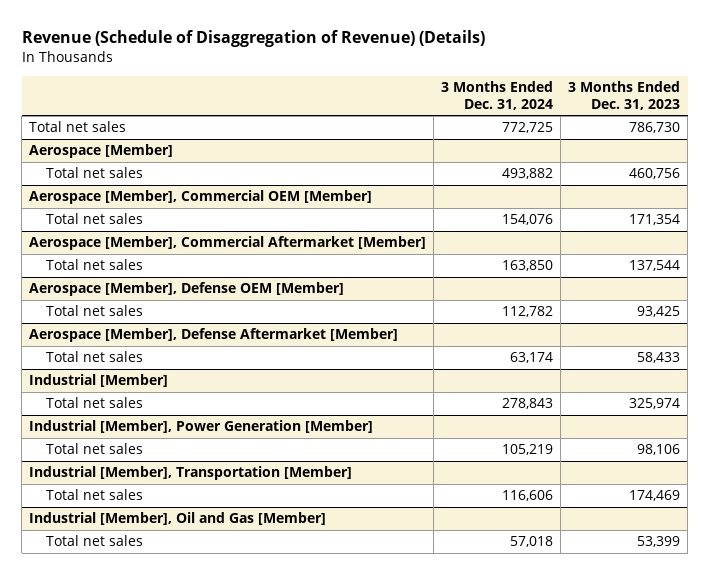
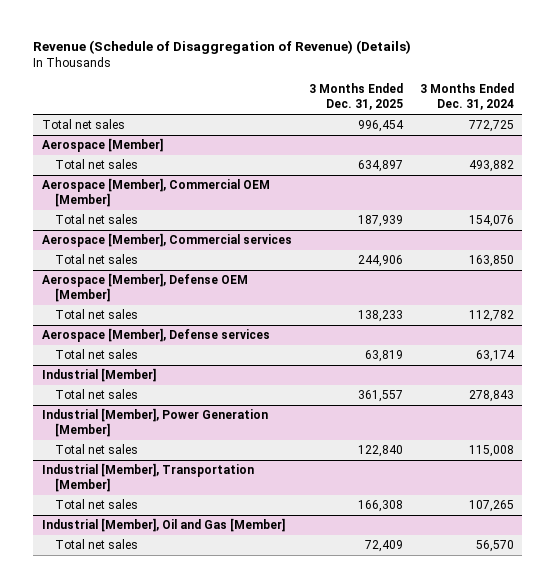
- | 3 Months Ended Dec. 31, 2024 | 3 Months Ended Dec. 31, 2023
+ | 3 Months Ended Dec. 31, 2025 | 3 Months Ended Dec. 31, 2024
- Aerospace [Member], Commercial Aftermarket [Member]
+ Aerospace [Member], Commercial services
- Aerospace [Member], Defense Aftermarket [Member]
+ Aerospace [Member], Defense services
@ Industrial [Member], Power Generation [Member]
- Total net sales | 105,219 | 98,106
+ Total net sales | 122,840 | 115,008
@ Industrial [Member], Transportation [Member]
- Total net sales | 116,606 | 174,469
+ Total net sales | 166,308 | 107,265
@ Industrial [Member], Oil and Gas [Member]
- Total net sales | 57,018 | 53,399
+ Total net sales | 72,409 | 56,570

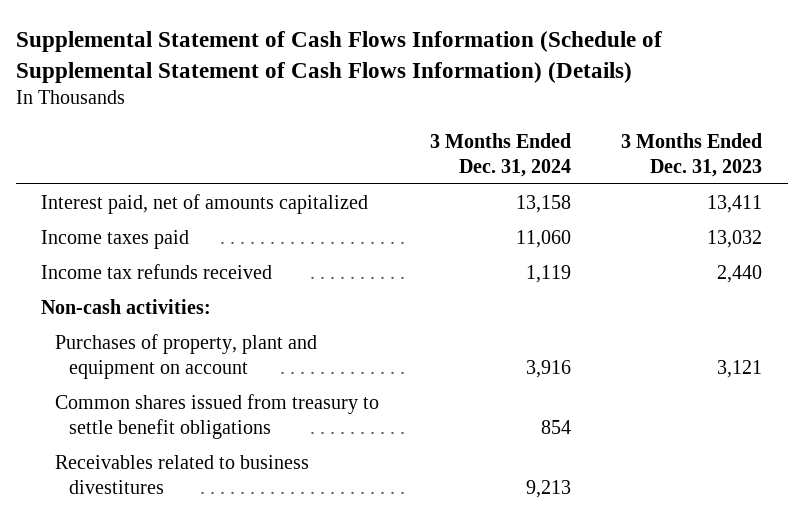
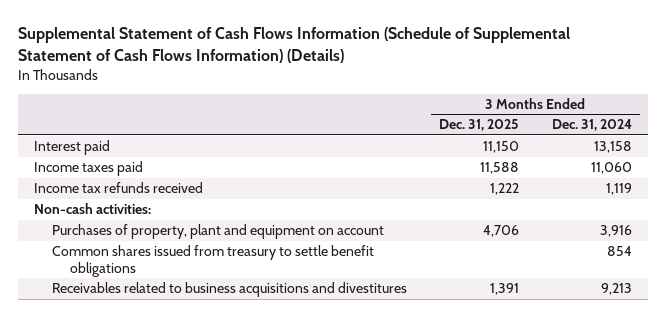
- | 3 Months Ended Dec. 31, 2024 | 3 Months Ended Dec. 31, 2023
+ | 3 Months Ended Dec. 31, 2025 | 3 Months Ended Dec. 31, 2024
- Interest paid, net of amounts capitalized | 13,158 | 13,411
+ Interest paid | 11,150 | 13,158
- Receivables related to business divestitures | 9,213 |
+ Receivables related to business acquisitions and divestitures | 1,391 | 9,213

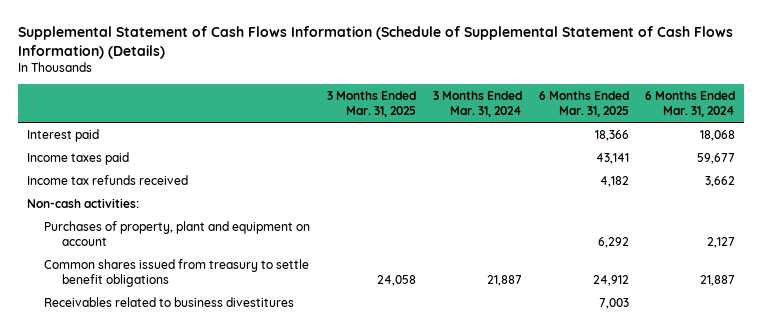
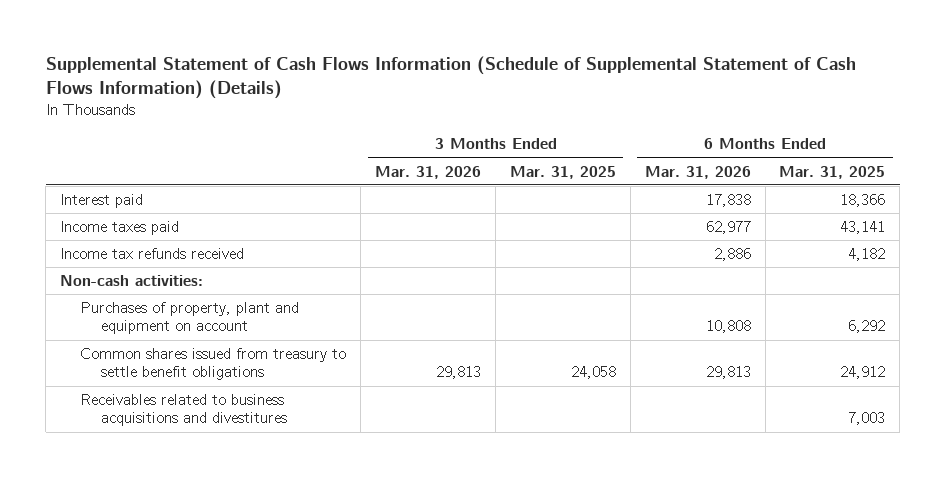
- | 3 Months Ended Mar. 31, 2025 | 3 Months Ended Mar. 31, 2024 | 6 Months Ended Mar. 31, 2025 | 6 Months Ended Mar. 31, 2024
+ | 3 Months Ended Mar. 31, 2026 | 3 Months Ended Mar. 31, 2025 | 6 Months Ended Mar. 31, 2026 | 6 Months Ended Mar. 31, 2025
- Receivables related to business divestitures | | | 7,003 |
+ Receivables related to business acquisitions and divestitures | | | | 7,003

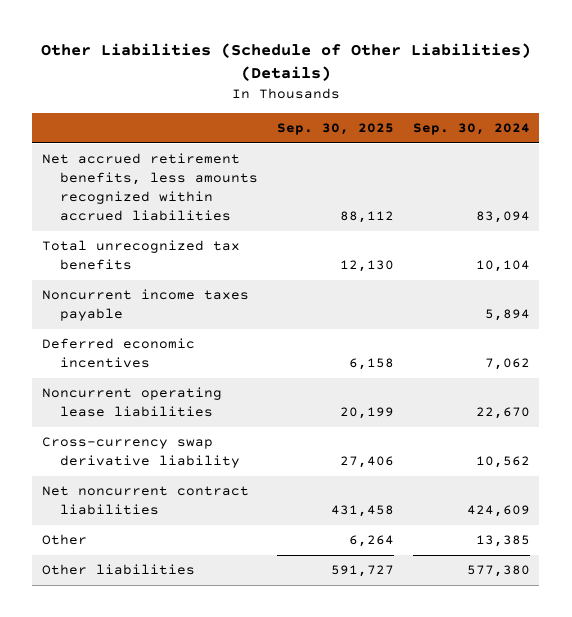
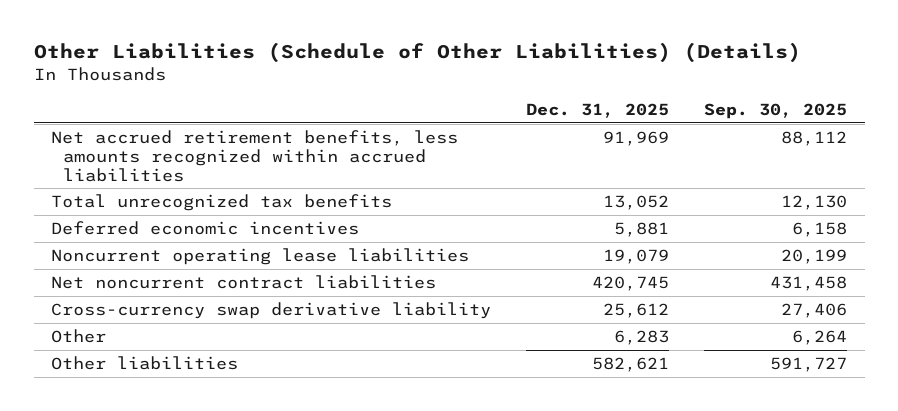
- | Sep. 30, 2025 | Sep. 30, 2024
+ | Dec. 31, 2025 | Sep. 30, 2025
- Noncurrent income taxes payable | | 5,894
moved down: Cross-currency swap derivative liability | 25,612 | 27,406

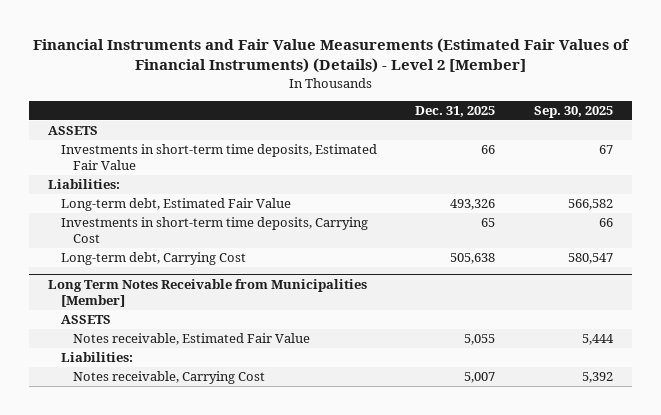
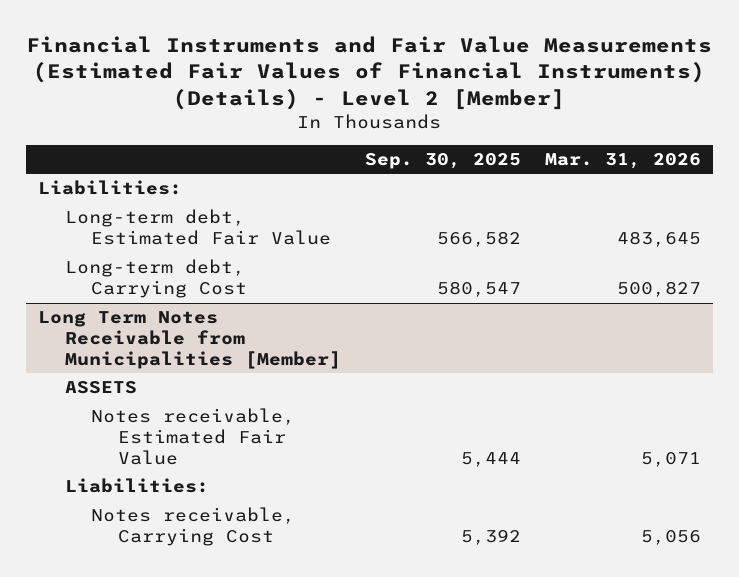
- | Dec. 31, 2025 | Sep. 30, 2025
+ | Sep. 30, 2025 | Mar. 31, 2026
- ASSETS
- Investments in short-term time deposits, Estimated Fair Value | 66 | 67
- Investments in short-term time deposits, Carrying Cost | 65 | 66

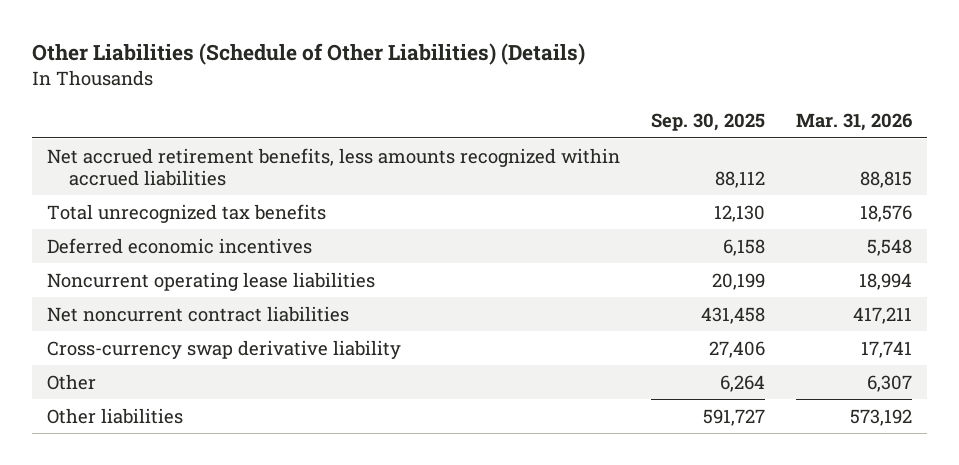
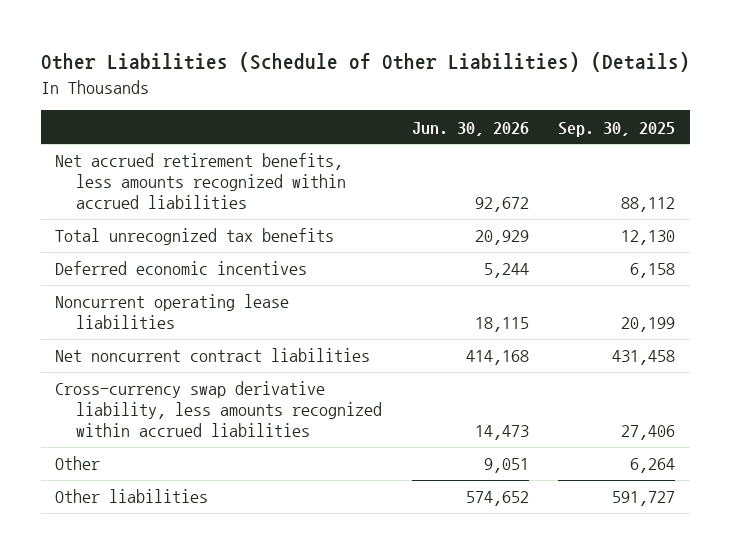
- | Sep. 30, 2025 | Mar. 31, 2026
+ | Jun. 30, 2026 | Sep. 30, 2025
- Cross-currency swap derivative liability | 27,406 | 17,741
+ Cross-currency swap derivative liability, less amounts recognized within accrued liabilities | 14,473 | 27,406

